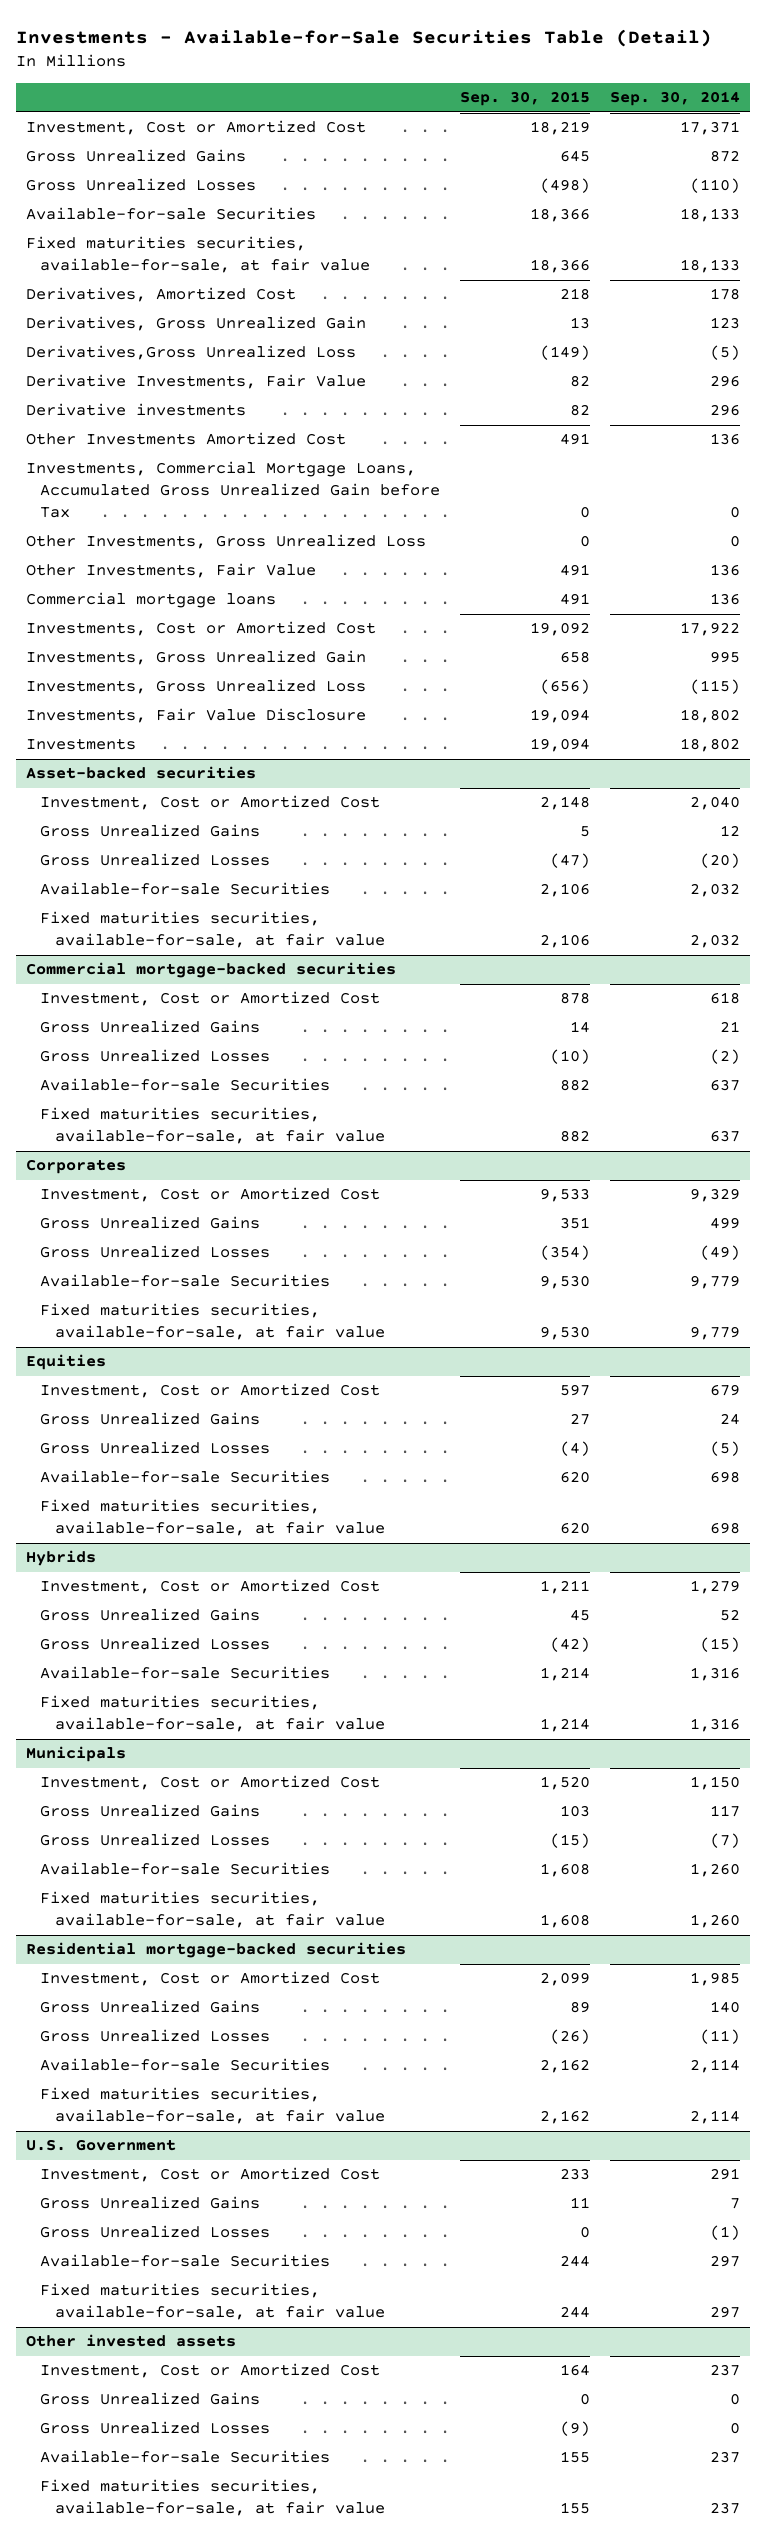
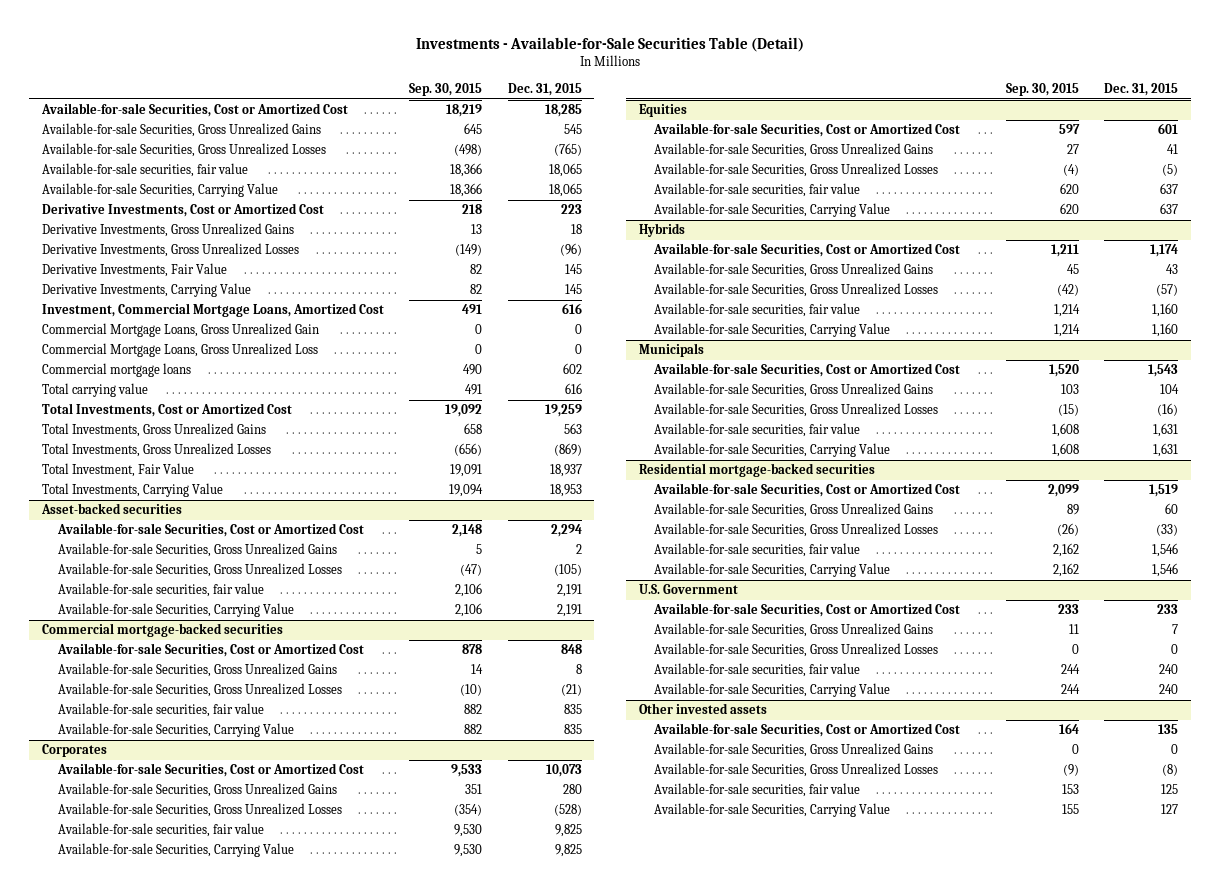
- | Sep. 30, 2015 | Sep. 30, 2014
+ | Sep. 30, 2015 | Dec. 31, 2015
- Investment, Cost or Amortized Cost | 18,219 | 17,371
- Gross Unrealized Gains | 645 | 872
- Gross Unrealized Losses | (498) | (110)
- Available-for-sale Securities | 18,366 | 18,133
- Fixed maturities securities, available-for-sale, at fair value | 18,366 | 18,133
- Derivatives, Amortized Cost | 218 | 178
- Derivatives, Gross Unrealized Gain | 13 | 123
- Derivatives,Gross Unrealized Loss | (149) | (5)
+ Available-for-sale Securities, Cost or Amortized Cost | 18,219 | 18,285
+ Available-for-sale Securities, Gross Unrealized Gains | 645 | 545
+ Available-for-sale Securities, Gross Unrealized Losses | (498) | (765)
+ Available-for-sale securities, fair value | 18,366 | 18,065
+ Available-for-sale Securities, Carrying Value | 18,366 | 18,065
+ Derivative Investments, Cost or Amortized Cost | 218 | 223
+ Derivative Investments, Gross Unrealized Gains | 13 | 18
+ Derivative Investments, Gross Unrealized Losses | (149) | (96)
- Derivative investments | 82 | 296
- Other Investments Amortized Cost | 491 | 136
- Investments, Commercial Mortgage Loans, Accumulated Gross Unrealized Gain before Tax | 0 | 0
- Other Investments, Gross Unrealized Loss | 0 | 0
- Other Investments, Fair Value | 491 | 136
- Commercial mortgage loans | 491 | 136
- Investments, Cost or Amortized Cost | 19,092 | 17,922
- Investments, Gross Unrealized Gain | 658 | 995
- Investments, Gross Unrealized Loss | (656) | (115)
- Investments, Fair Value Disclosure | 19,094 | 18,802
- Investments | 19,094 | 18,802
+ Derivative Investments, Carrying Value | 82 | 145
+ Investment, Commercial Mortgage Loans, Amortized Cost | 491 | 616
+ Commercial Mortgage Loans, Gross Unrealized Gain | 0 | 0
+ Commercial Mortgage Loans, Gross Unrealized Loss | 0 | 0
+ Commercial mortgage loans | 490 | 602
+ Total carrying value | 491 | 616
+ Total Investments, Cost or Amortized Cost | 19,092 | 19,259
+ Total Investments, Gross Unrealized Gains | 658 | 563
+ Total Investments, Gross Unrealized Losses | (656) | (869)
+ Total Investment, Fair Value | 19,091 | 18,937
+ Total Investments, Carrying Value | 19,094 | 18,953
@ Asset-backed securities
- Investment, Cost or Amortized Cost | 2,148 | 2,040
- Gross Unrealized Gains | 5 | 12
- Gross Unrealized Losses | (47) | (20)
- Available-for-sale Securities | 2,106 | 2,032
- Fixed maturities securities, available-for-sale, at fair value | 2,106 | 2,032
+ Available-for-sale Securities, Cost or Amortized Cost | 2,148 | 2,294
+ Available-for-sale Securities, Gross Unrealized Gains | 5 | 2
+ Available-for-sale Securities, Gross Unrealized Losses | (47) | (105)
+ Available-for-sale securities, fair value | 2,106 | 2,191
+ Available-for-sale Securities, Carrying Value | 2,106 | 2,191
@ Commercial mortgage-backed securities
- Investment, Cost or Amortized Cost | 878 | 618
- Gross Unrealized Gains | 14 | 21
- Gross Unrealized Losses | (10) | (2)
- Available-for-sale Securities | 882 | 637
- Fixed maturities securities, available-for-sale, at fair value | 882 | 637
+ Available-for-sale Securities, Cost or Amortized Cost | 878 | 848
+ Available-for-sale Securities, Gross Unrealized Gains | 14 | 8
+ Available-for-sale Securities, Gross Unrealized Losses | (10) | (21)
+ Available-for-sale securities, fair value | 882 | 835
+ Available-for-sale Securities, Carrying Value | 882 | 835
@ Corporates
- Investment, Cost or Amortized Cost | 9,533 | 9,329
- Gross Unrealized Gains | 351 | 499
- Gross Unrealized Losses | (354) | (49)
- Available-for-sale Securities | 9,530 | 9,779
- Fixed maturities securities, available-for-sale, at fair value | 9,530 | 9,779
+ Available-for-sale Securities, Cost or Amortized Cost | 9,533 | 10,073
+ Available-for-sale Securities, Gross Unrealized Gains | 351 | 280
+ Available-for-sale Securities, Gross Unrealized Losses | (354) | (528)
+ Available-for-sale securities, fair value | 9,530 | 9,825
+ Available-for-sale Securities, Carrying Value | 9,530 | 9,825
@ Equities
- Investment, Cost or Amortized Cost | 597 | 679
- Gross Unrealized Gains | 27 | 24
- Gross Unrealized Losses | (4) | (5)
- Available-for-sale Securities | 620 | 698
- Fixed maturities securities, available-for-sale, at fair value | 620 | 698
+ Available-for-sale Securities, Cost or Amortized Cost | 597 | 601
+ Available-for-sale Securities, Gross Unrealized Gains | 27 | 41
+ Available-for-sale Securities, Gross Unrealized Losses | (4) | (5)
+ Available-for-sale securities, fair value | 620 | 637
+ Available-for-sale Securities, Carrying Value | 620 | 637
@ Hybrids
- Investment, Cost or Amortized Cost | 1,211 | 1,279
- Gross Unrealized Gains | 45 | 52
- Gross Unrealized Losses | (42) | (15)
- Available-for-sale Securities | 1,214 | 1,316
- Fixed maturities securities, available-for-sale, at fair value | 1,214 | 1,316
+ Available-for-sale Securities, Cost or Amortized Cost | 1,211 | 1,174
+ Available-for-sale Securities, Gross Unrealized Gains | 45 | 43
+ Available-for-sale Securities, Gross Unrealized Losses | (42) | (57)
+ Available-for-sale securities, fair value | 1,214 | 1,160
+ Available-for-sale Securities, Carrying Value | 1,214 | 1,160
@ Municipals
- Investment, Cost or Amortized Cost | 1,520 | 1,150
- Gross Unrealized Gains | 103 | 117
- Gross Unrealized Losses | (15) | (7)
- Available-for-sale Securities | 1,608 | 1,260
- Fixed maturities securities, available-for-sale, at fair value | 1,608 | 1,260
+ Available-for-sale Securities, Cost or Amortized Cost | 1,520 | 1,543
+ Available-for-sale Securities, Gross Unrealized Gains | 103 | 104
+ Available-for-sale Securities, Gross Unrealized Losses | (15) | (16)
+ Available-for-sale securities, fair value | 1,608 | 1,631
+ Available-for-sale Securities, Carrying Value | 1,608 | 1,631
@ Residential mortgage-backed securities
- Investment, Cost or Amortized Cost | 2,099 | 1,985
- Gross Unrealized Gains | 89 | 140
- Gross Unrealized Losses | (26) | (11)
- Available-for-sale Securities | 2,162 | 2,114
- Fixed maturities securities, available-for-sale, at fair value | 2,162 | 2,114
+ Available-for-sale Securities, Cost or Amortized Cost | 2,099 | 1,519
+ Available-for-sale Securities, Gross Unrealized Gains | 89 | 60
+ Available-for-sale Securities, Gross Unrealized Losses | (26) | (33)
+ Available-for-sale securities, fair value | 2,162 | 1,546
+ Available-for-sale Securities, Carrying Value | 2,162 | 1,546
@ U.S. Government
- Investment, Cost or Amortized Cost | 233 | 291
- Gross Unrealized Gains | 11 | 7
- Gross Unrealized Losses | 0 | (1)
- Available-for-sale Securities | 244 | 297
- Fixed maturities securities, available-for-sale, at fair value | 244 | 297
+ Available-for-sale Securities, Cost or Amortized Cost | 233 | 233
+ Available-for-sale Securities, Gross Unrealized Gains | 11 | 7
+ Available-for-sale Securities, Gross Unrealized Losses | 0 | 0
+ Available-for-sale securities, fair value | 244 | 240
+ Available-for-sale Securities, Carrying Value | 244 | 240
@ Other invested assets
- Investment, Cost or Amortized Cost | 164 | 237
- Gross Unrealized Gains | 0 | 0
- Gross Unrealized Losses | (9) | 0
- Available-for-sale Securities | 155 | 237
- Fixed maturities securities, available-for-sale, at fair value | 155 | 237
+ Available-for-sale Securities, Cost or Amortized Cost | 164 | 135
+ Available-for-sale Securities, Gross Unrealized Gains | 0 | 0
+ Available-for-sale Securities, Gross Unrealized Losses | (9) | (8)
+ Available-for-sale securities, fair value | 153 | 125
+ Available-for-sale Securities, Carrying Value | 155 | 127

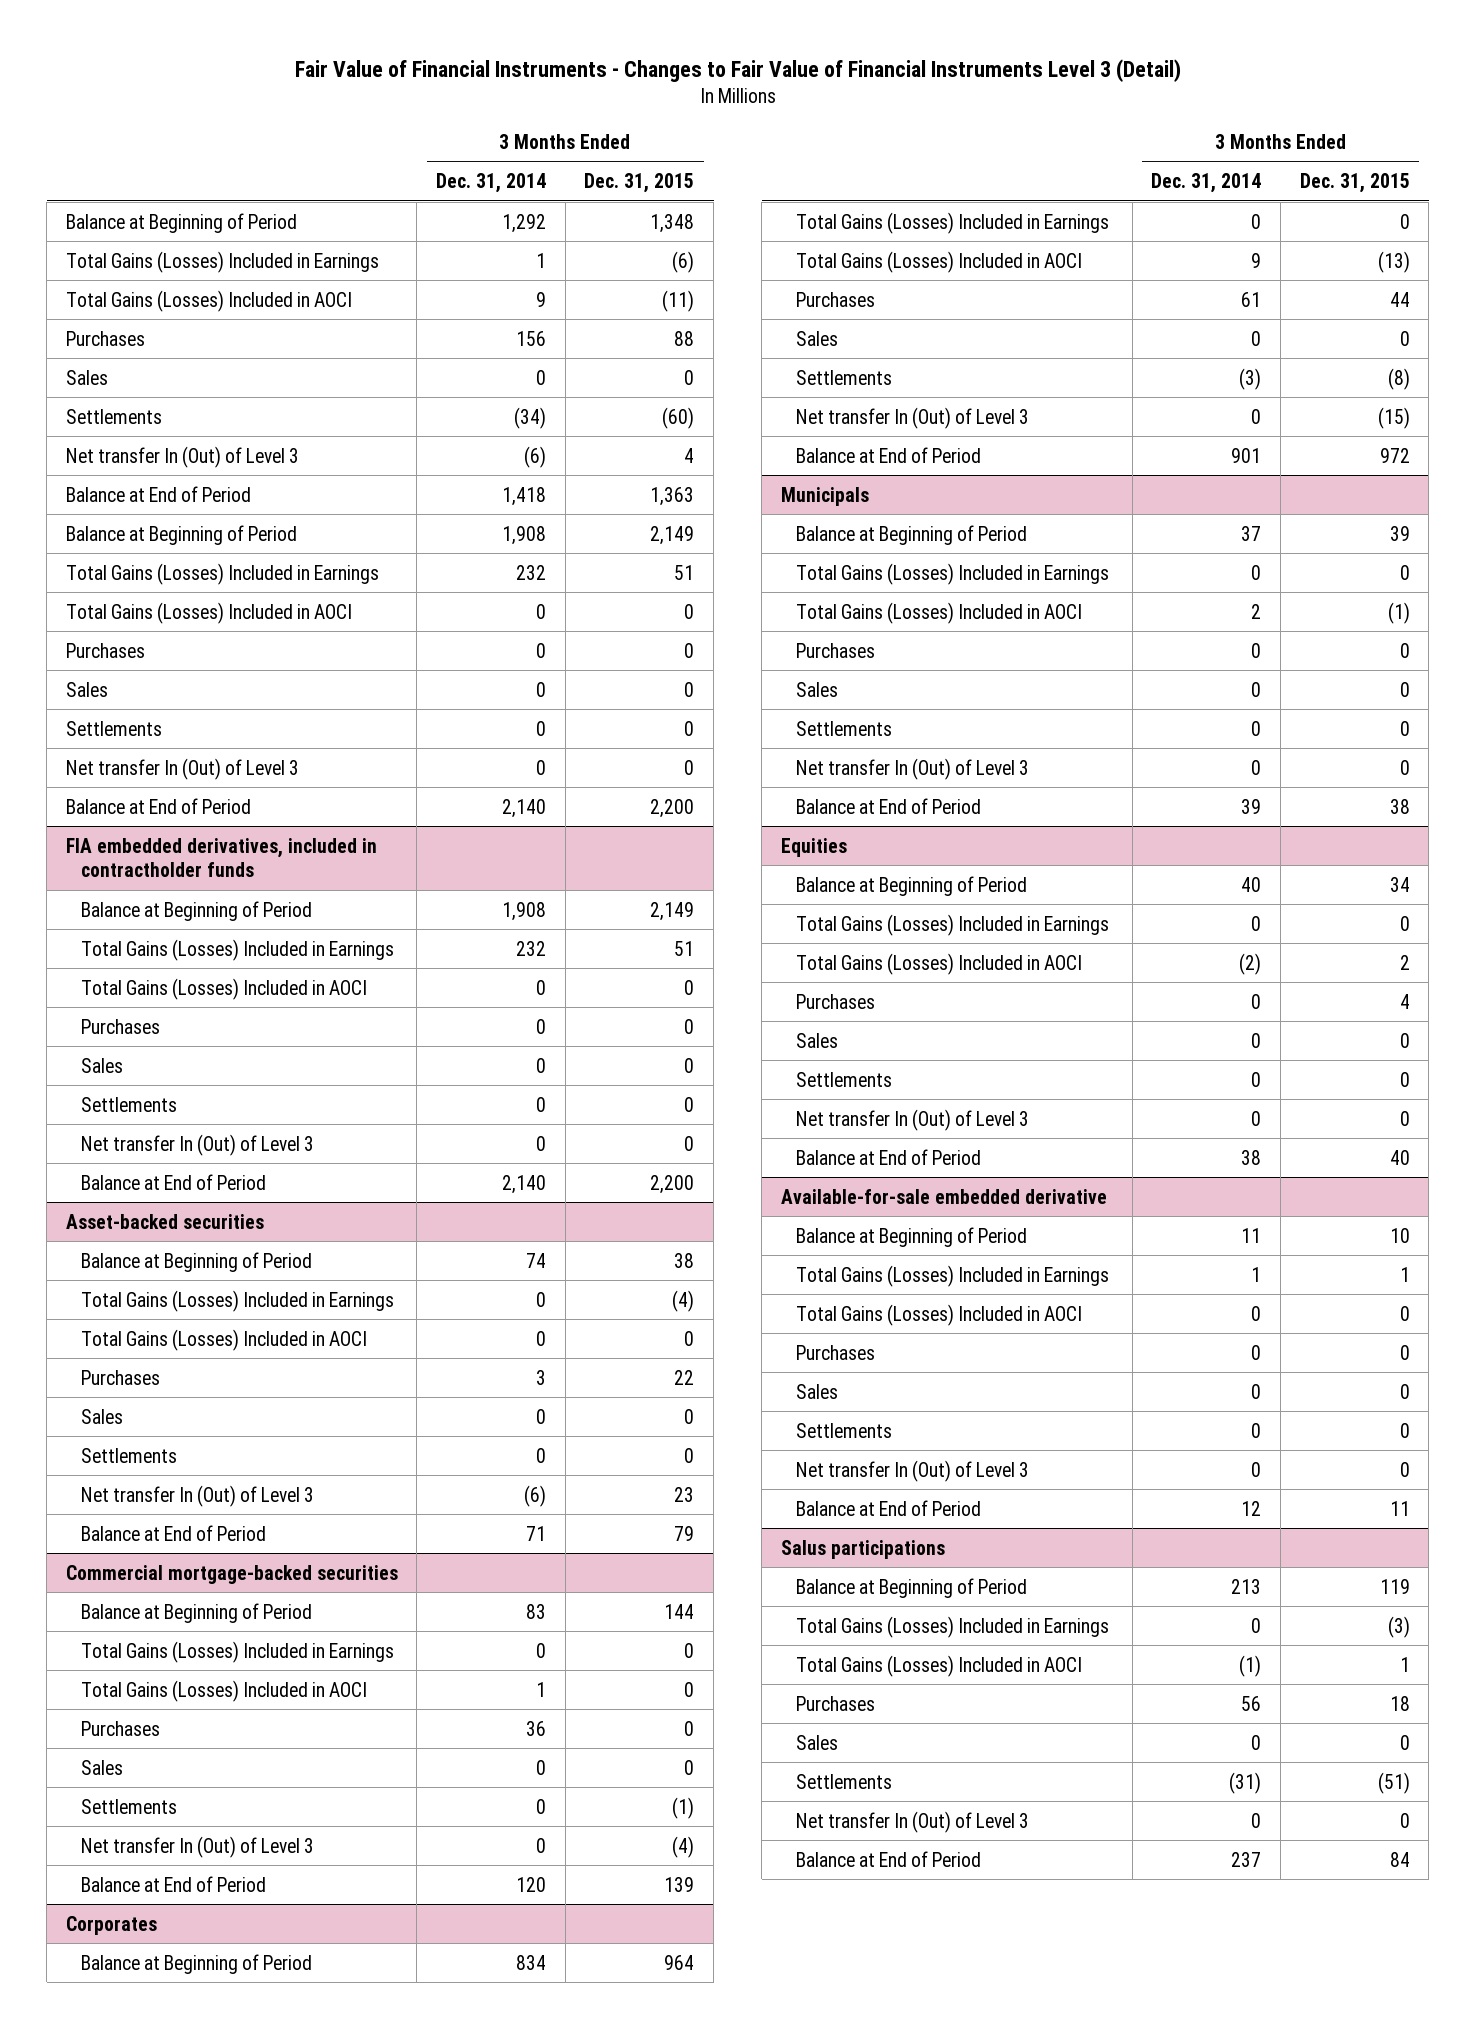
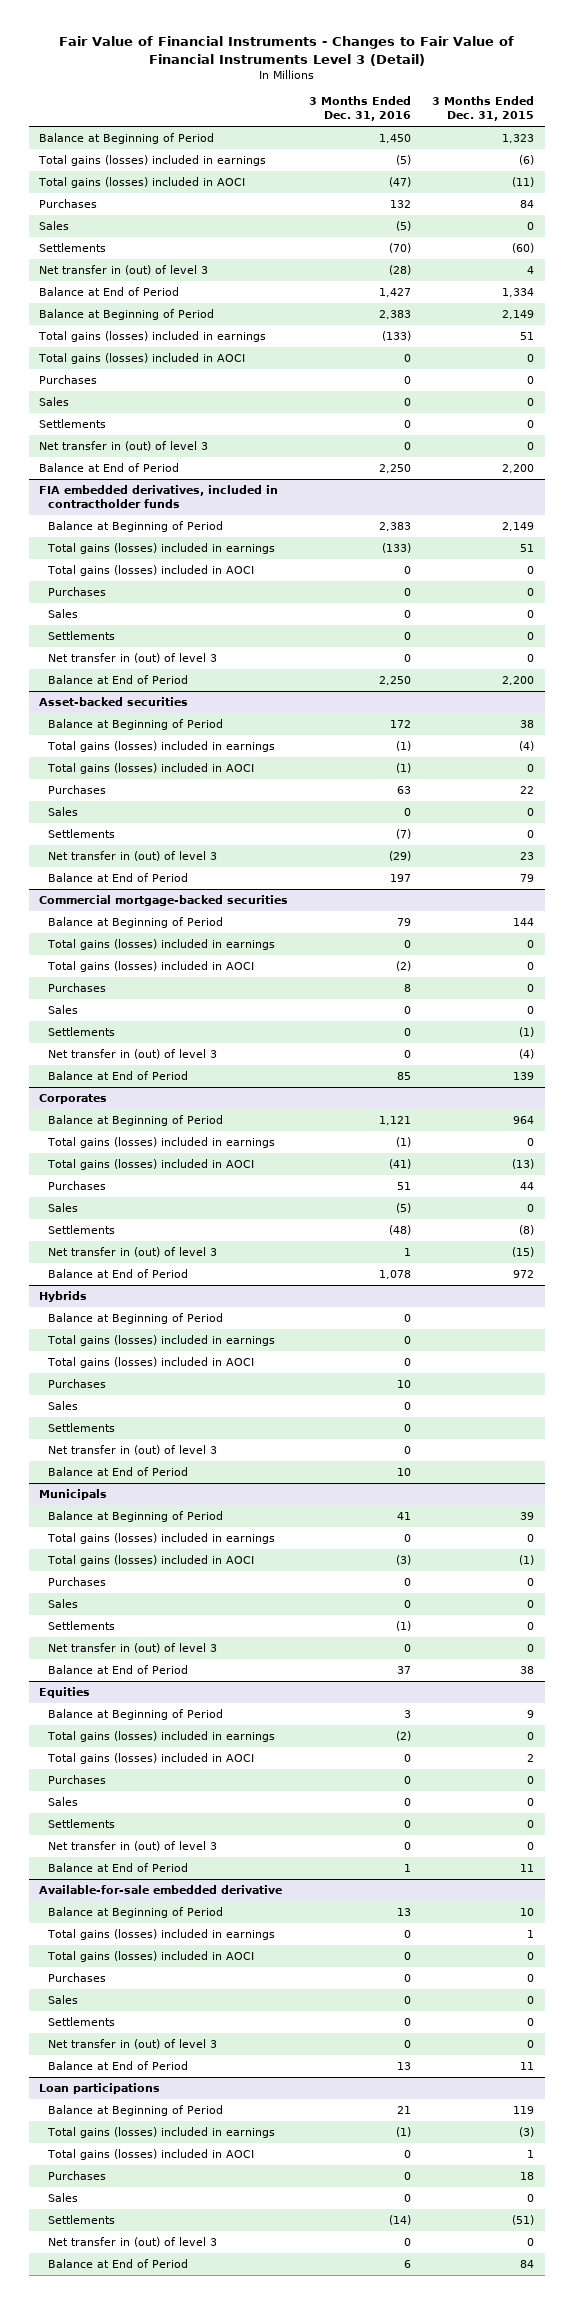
- | 3 Months Ended Dec. 31, 2014 | 3 Months Ended Dec. 31, 2015
+ | 3 Months Ended Dec. 31, 2016 | 3 Months Ended Dec. 31, 2015
- Balance at Beginning of Period | 1,292 | 1,348
- Total Gains (Losses) Included in Earnings | 1 | (6)
- Total Gains (Losses) Included in AOCI | 9 | (11)
- Purchases | 156 | 88
+ Balance at Beginning of Period | 1,450 | 1,323
+ Total gains (losses) included in earnings | (5) | (6)
+ Total gains (losses) included in AOCI | (47) | (11)
+ Purchases | 132 | 84
- Net transfer In (Out) of Level 3 | (6) | 4
- Balance at End of Period | 1,418 | 1,363
+ Net transfer in (out) of level 3 | (28) | 4
+ Balance at End of Period | 1,427 | 1,334
- Total Gains (Losses) Included in Earnings | 232 | 51
- Total Gains (Losses) Included in AOCI | 0 | 0
+ Total gains (losses) included in earnings | (133) | 51
+ Total gains (losses) included in AOCI | 0 | 0
- Net transfer In (Out) of Level 3 | 0 | 0
+ Net transfer in (out) of level 3 | 0 | 0
@ FIA embedded derivatives, included in contractholder funds
- Total Gains (Losses) Included in Earnings | 232 | 51
- Total Gains (Losses) Included in AOCI | 0 | 0
+ Total gains (losses) included in earnings | (133) | 51
+ Total gains (losses) included in AOCI | 0 | 0
- Net transfer In (Out) of Level 3 | 0 | 0
+ Net transfer in (out) of level 3 | 0 | 0
@ Asset-backed securities
- Total Gains (Losses) Included in Earnings | 0 | (4)
- Total Gains (Losses) Included in AOCI | 0 | 0
+ Total gains (losses) included in earnings | (1) | (4)
+ Total gains (losses) included in AOCI | (1) | 0
- Net transfer In (Out) of Level 3 | (6) | 23
+ Net transfer in (out) of level 3 | (29) | 23
@ Commercial mortgage-backed securities
- Total Gains (Losses) Included in Earnings | 0 | 0
- Total Gains (Losses) Included in AOCI | 1 | 0
+ Total gains (losses) included in earnings | 0 | 0
+ Total gains (losses) included in AOCI | (2) | 0
- Net transfer In (Out) of Level 3 | 0 | (4)
+ Net transfer in (out) of level 3 | 0 | (4)
@ Corporates
- Total Gains (Losses) Included in Earnings | 0 | 0
- Total Gains (Losses) Included in AOCI | 9 | (13)
+ Total gains (losses) included in earnings | (1) | 0
+ Total gains (losses) included in AOCI | (41) | (13)
- Net transfer In (Out) of Level 3 | 0 | (15)
+ Net transfer in (out) of level 3 | 1 | (15)
+ Hybrids
+ Balance at Beginning of Period | 0 |
+ Total gains (losses) included in earnings | 0 |
+ Total gains (losses) included in AOCI | 0 |
+ Purchases | 10 |
+ Sales | 0 |
+ Settlements | 0 |
+ Net transfer in (out) of level 3 | 0 |
+ Balance at End of Period | 10 |
@ Municipals
- Total Gains (Losses) Included in Earnings | 0 | 0
- Total Gains (Losses) Included in AOCI | 2 | (1)
+ Total gains (losses) included in earnings | 0 | 0
+ Total gains (losses) included in AOCI | (3) | (1)
- Net transfer In (Out) of Level 3 | 0 | 0
+ Net transfer in (out) of level 3 | 0 | 0
@ Equities
- Balance at Beginning of Period | 40 | 34
- Total Gains (Losses) Included in Earnings | 0 | 0
- Total Gains (Losses) Included in AOCI | (2) | 2
- Purchases | 0 | 4
+ Balance at Beginning of Period | 3 | 9
+ Total gains (losses) included in earnings | (2) | 0
+ Total gains (losses) included in AOCI | 0 | 2
+ Purchases | 0 | 0
- Net transfer In (Out) of Level 3 | 0 | 0
- Balance at End of Period | 38 | 40
+ Net transfer in (out) of level 3 | 0 | 0
+ Balance at End of Period | 1 | 11
@ Available-for-sale embedded derivative
- Total Gains (Losses) Included in Earnings | 1 | 1
- Total Gains (Losses) Included in AOCI | 0 | 0
+ Total gains (losses) included in earnings | 0 | 1
+ Total gains (losses) included in AOCI | 0 | 0
- Net transfer In (Out) of Level 3 | 0 | 0
+ Net transfer in (out) of level 3 | 0 | 0
- Salus participations
+ Loan participations
- Total Gains (Losses) Included in Earnings | 0 | (3)
- Total Gains (Losses) Included in AOCI | (1) | 1
+ Total gains (losses) included in earnings | (1) | (3)
+ Total gains (losses) included in AOCI | 0 | 1
- Net transfer In (Out) of Level 3 | 0 | 0
+ Net transfer in (out) of level 3 | 0 | 0

